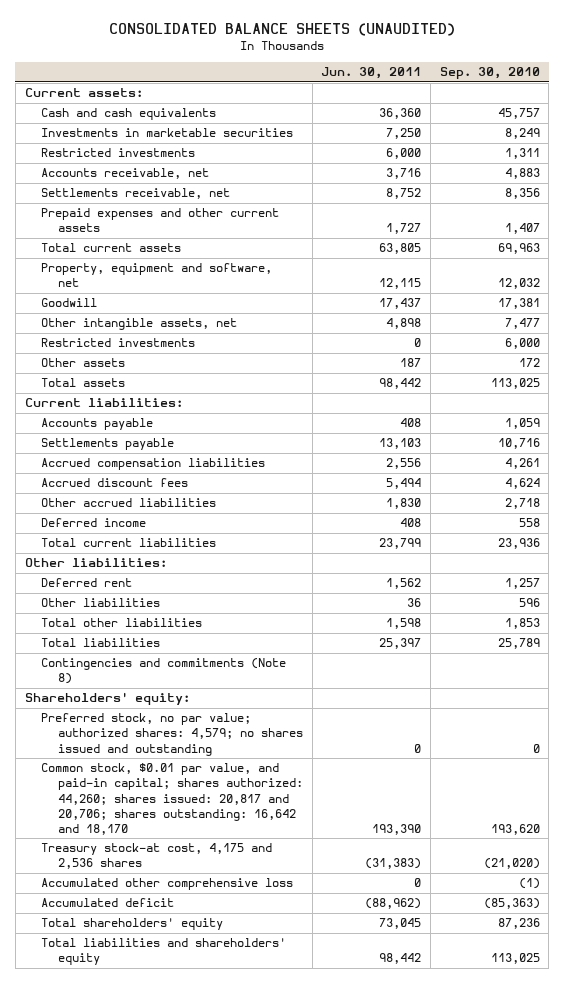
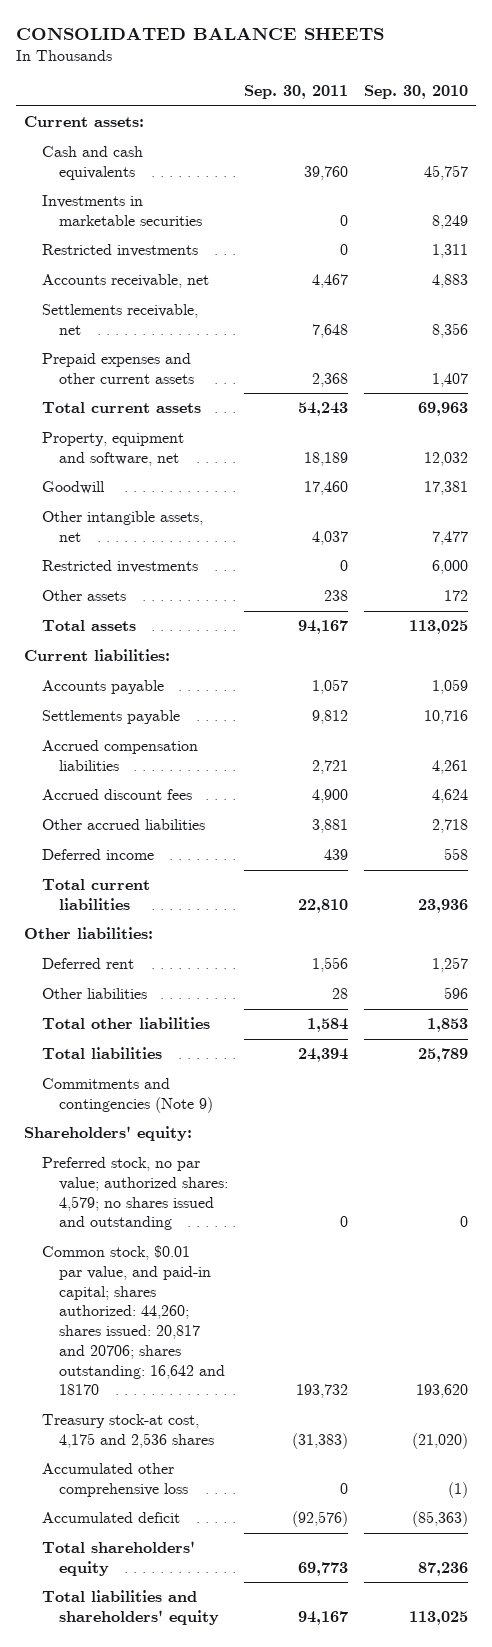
- CONSOLIDATED BALANCE SHEETS (UNAUDITED)
+ CONSOLIDATED BALANCE SHEETS
- | Jun. 30, 2011 | Sep. 30, 2010
+ | Sep. 30, 2011 | Sep. 30, 2010
- Contingencies and commitments (Note 8)
+ Commitments and contingencies (Note 9)
- Common stock, $0.01 par value, and paid-in capital; shares authorized: 44,260; shares issued: 20,817 and 20,706; shares outstanding: 16,642 and 18,170 | 193,390 | 193,620
+ Common stock, $0.01 par value, and paid-in capital; shares authorized: 44,260; shares issued: 20,817 and 20706; shares outstanding: 16,642 and 18170 | 193,732 | 193,620

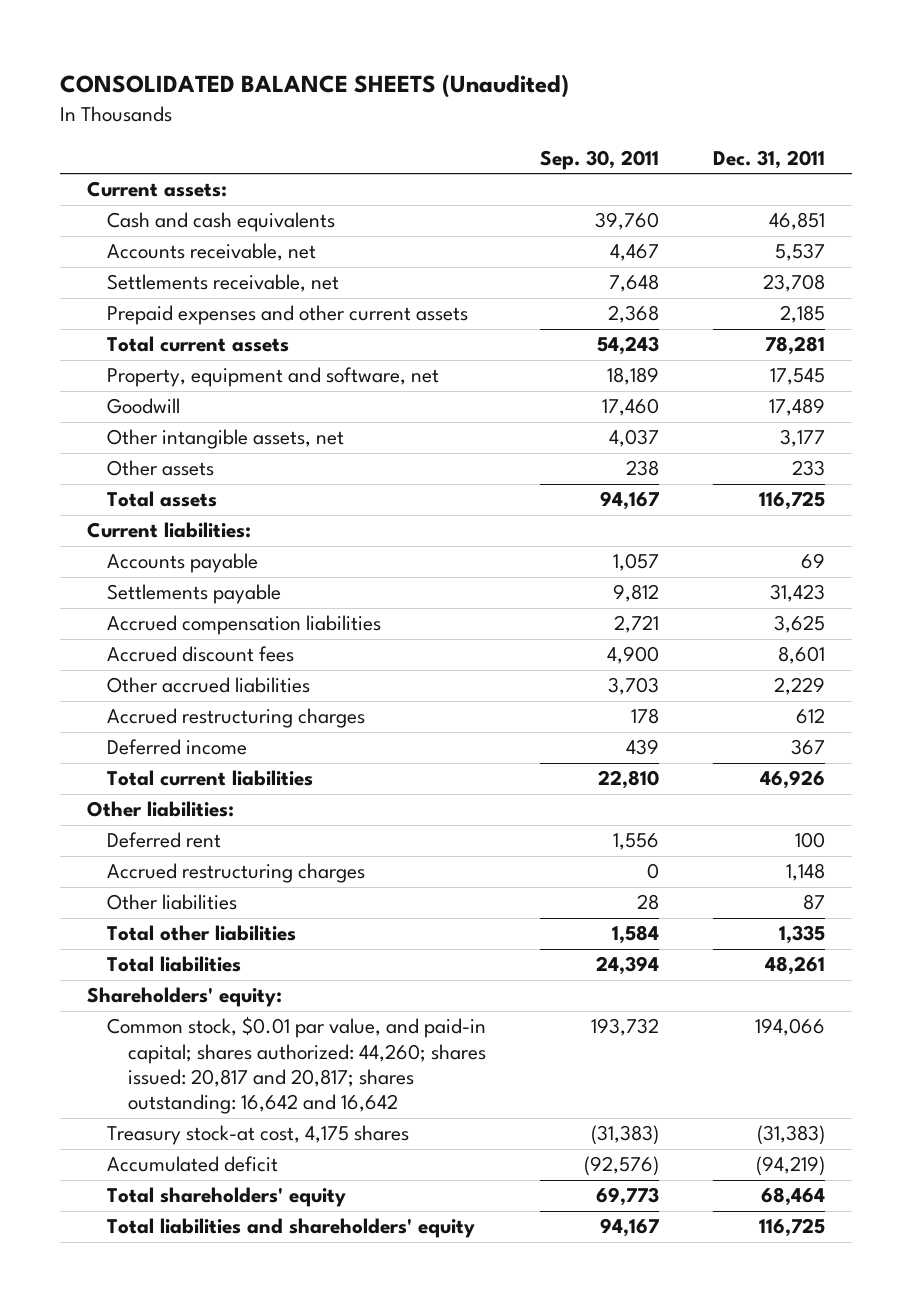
- CONSOLIDATED BALANCE SHEETS
+ CONSOLIDATED BALANCE SHEETS (Unaudited)
- | Sep. 30, 2011 | Sep. 30, 2010
+ | Sep. 30, 2011 | Dec. 31, 2011
- Investments in marketable securities | 0 | 8,249
- Restricted investments | 0 | 1,311
- Restricted investments | 0 | 6,000
- Other accrued liabilities | 3,881 | 2,718
+ Other accrued liabilities | 3,703 | 2,229
+ Accrued restructuring charges | 178 | 612
+ Accrued restructuring charges | 0 | 1,148
- Commitments and contingencies (Note 9)
- Preferred stock, no par value; authorized shares: 4,579; no shares issued and outstanding | 0 | 0
- Common stock, $0.01 par value, and paid-in capital; shares authorized: 44,260; shares issued: 20,817 and 20706; shares outstanding: 16,642 and 18170 | 193,732 | 193,620
- Treasury stock-at cost, 4,175 and 2,536 shares | (31,383) | (21,020)
- Accumulated other comprehensive loss | 0 | (1)
+ Common stock, $0.01 par value, and paid-in capital; shares authorized: 44,260; shares issued: 20,817 and 20,817; shares outstanding: 16,642 and 16,642 | 193,732 | 194,066
+ Treasury stock-at cost, 4,175 shares | (31,383) | (31,383)

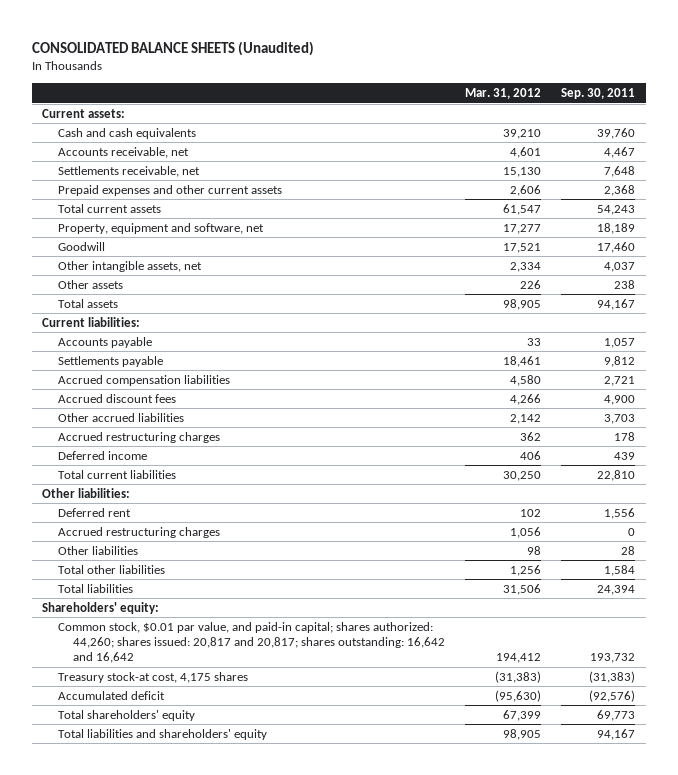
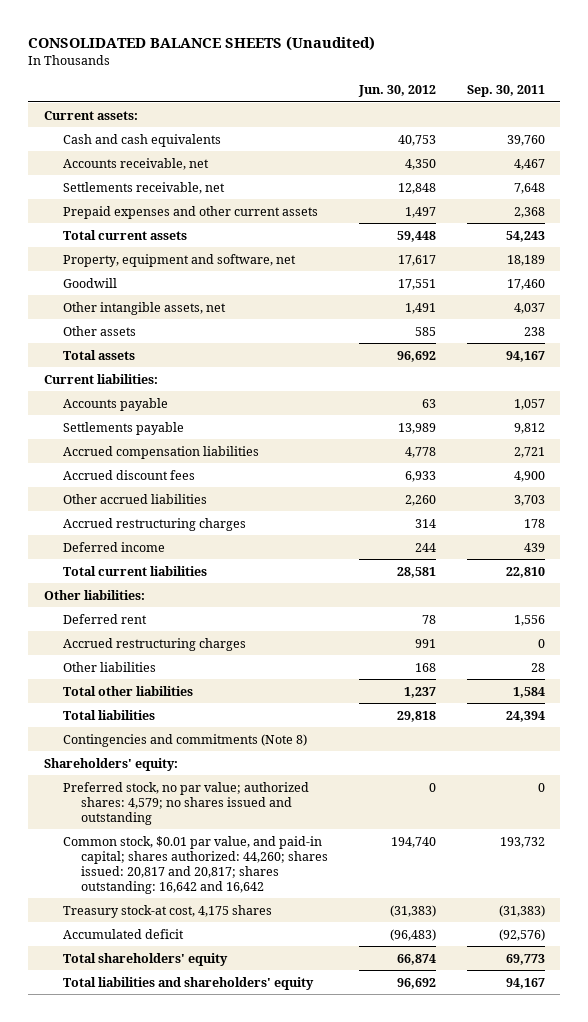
- | Mar. 31, 2012 | Sep. 30, 2011
+ | Jun. 30, 2012 | Sep. 30, 2011
+ Contingencies and commitments (Note 8)
+ Preferred stock, no par value; authorized shares: 4,579; no shares issued and outstanding | 0 | 0

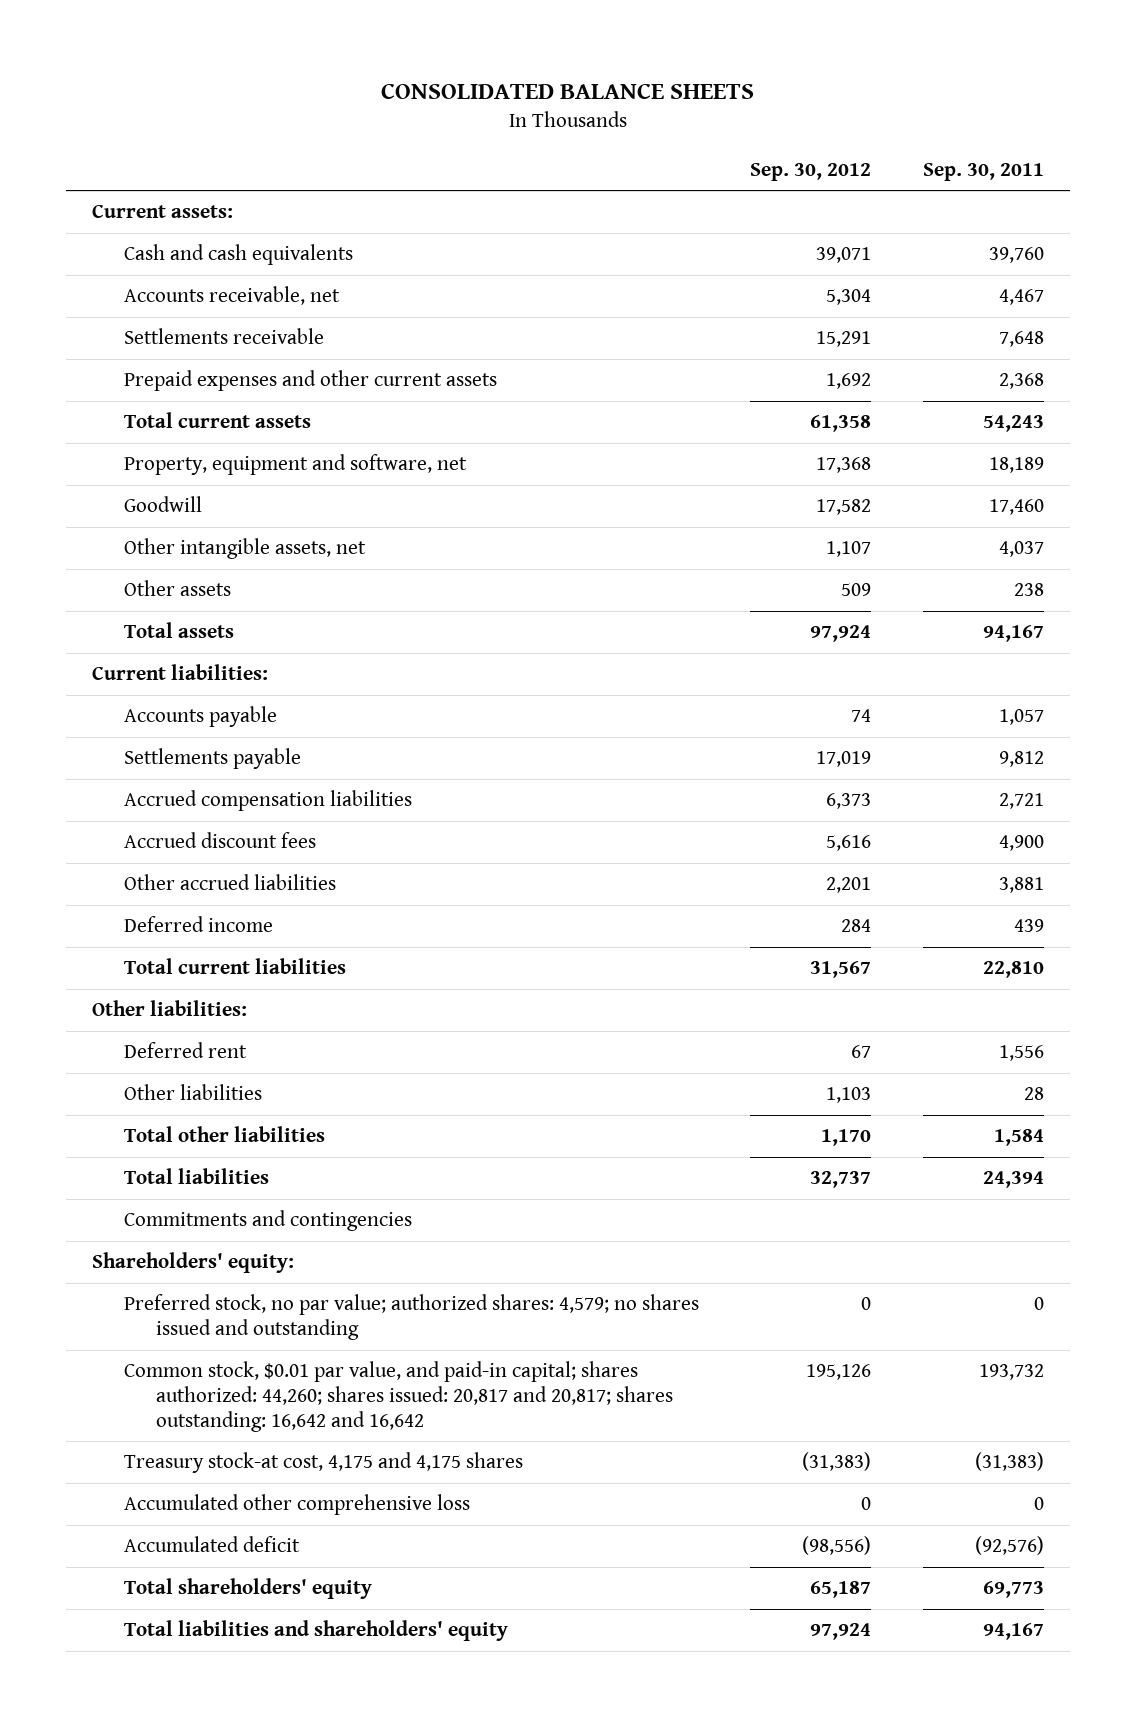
- CONSOLIDATED BALANCE SHEETS (Unaudited)
+ CONSOLIDATED BALANCE SHEETS
- | Jun. 30, 2012 | Sep. 30, 2011
+ | Sep. 30, 2012 | Sep. 30, 2011
- Settlements receivable, net | 12,848 | 7,648
+ Settlements receivable | 15,291 | 7,648
- Other accrued liabilities | 2,260 | 3,703
- Accrued restructuring charges | 314 | 178
+ Other accrued liabilities | 2,201 | 3,881
- Accrued restructuring charges | 991 | 0
- Contingencies and commitments (Note 8)
+ Commitments and contingencies
- Treasury stock-at cost, 4,175 shares | (31,383) | (31,383)
+ Treasury stock-at cost, 4,175 and 4,175 shares | (31,383) | (31,383)
+ Accumulated other comprehensive loss | 0 | 0

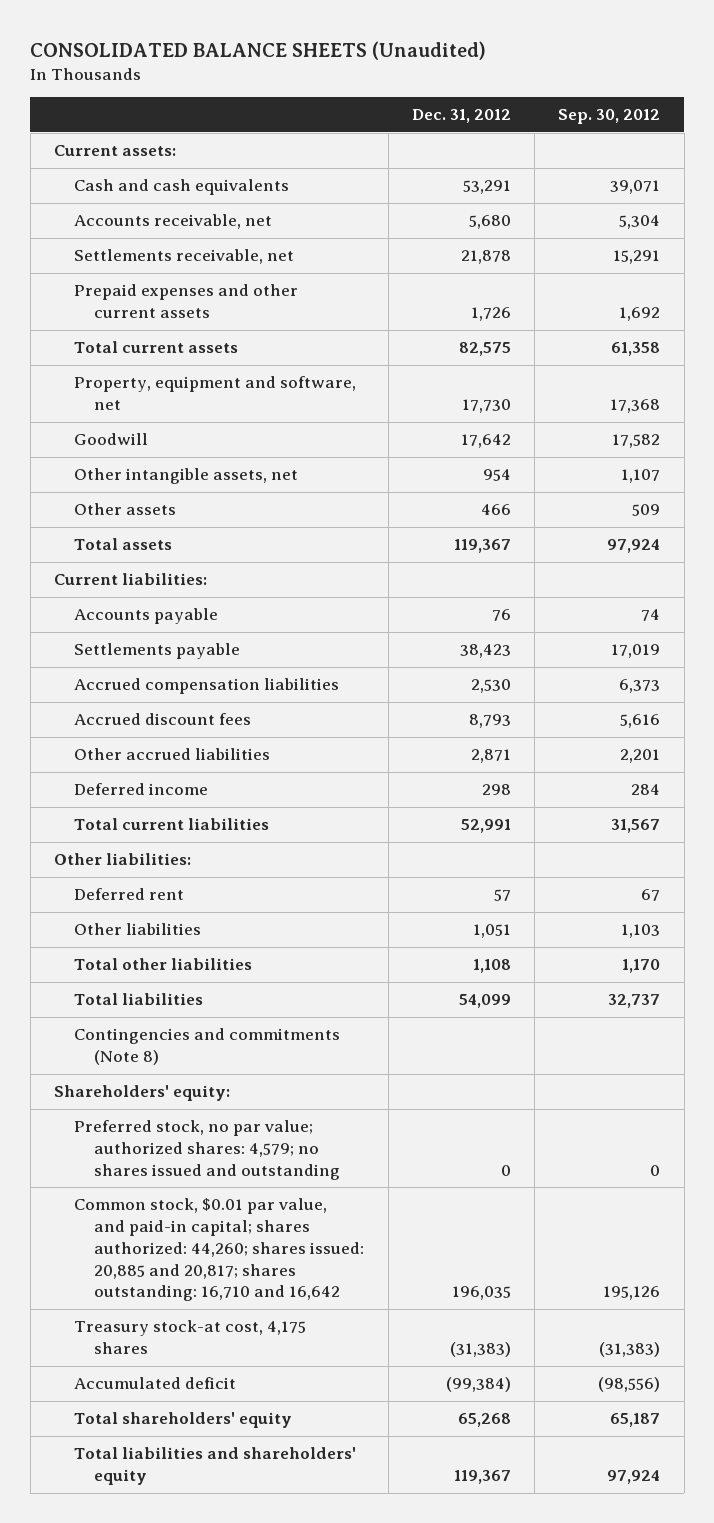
- CONSOLIDATED BALANCE SHEETS
+ CONSOLIDATED BALANCE SHEETS (Unaudited)
- | Sep. 30, 2012 | Sep. 30, 2011
+ | Dec. 31, 2012 | Sep. 30, 2012
- Settlements receivable | 15,291 | 7,648
+ Settlements receivable, net | 21,878 | 15,291
- Commitments and contingencies
+ Contingencies and commitments (Note 8)
- Common stock, $0.01 par value, and paid-in capital; shares authorized: 44,260; shares issued: 20,817 and 20,817; shares outstanding: 16,642 and 16,642 | 195,126 | 193,732
- Treasury stock-at cost, 4,175 and 4,175 shares | (31,383) | (31,383)
- Accumulated other comprehensive loss | 0 | 0
+ Common stock, $0.01 par value, and paid-in capital; shares authorized: 44,260; shares issued: 20,885 and 20,817; shares outstanding: 16,710 and 16,642 | 196,035 | 195,126
+ Treasury stock-at cost, 4,175 shares | (31,383) | (31,383)

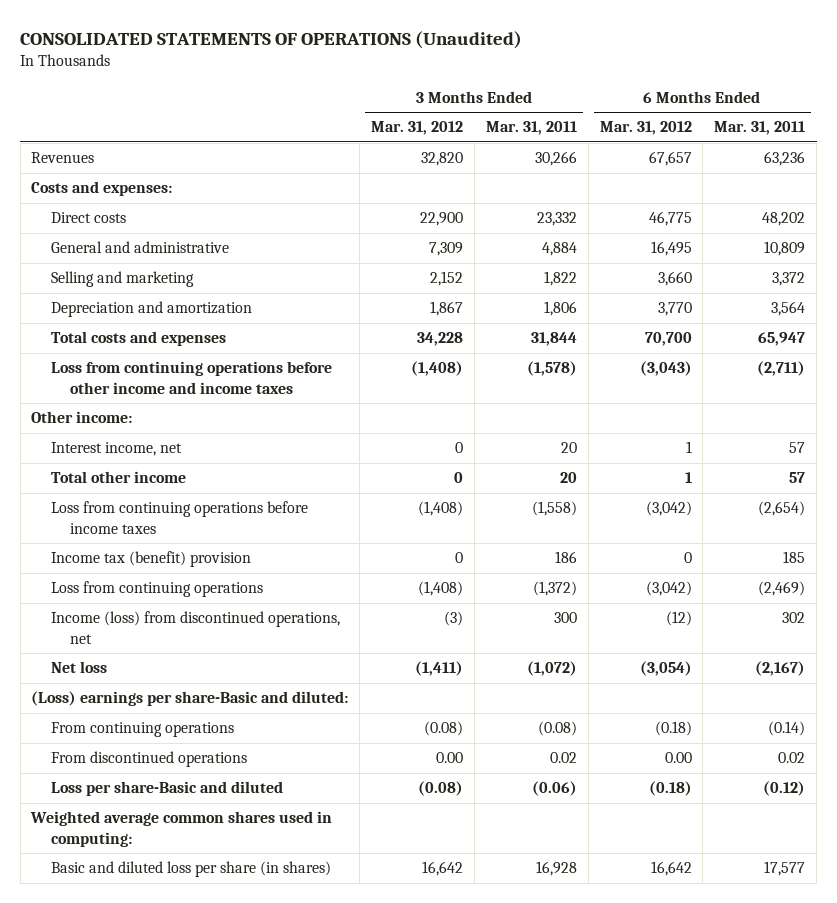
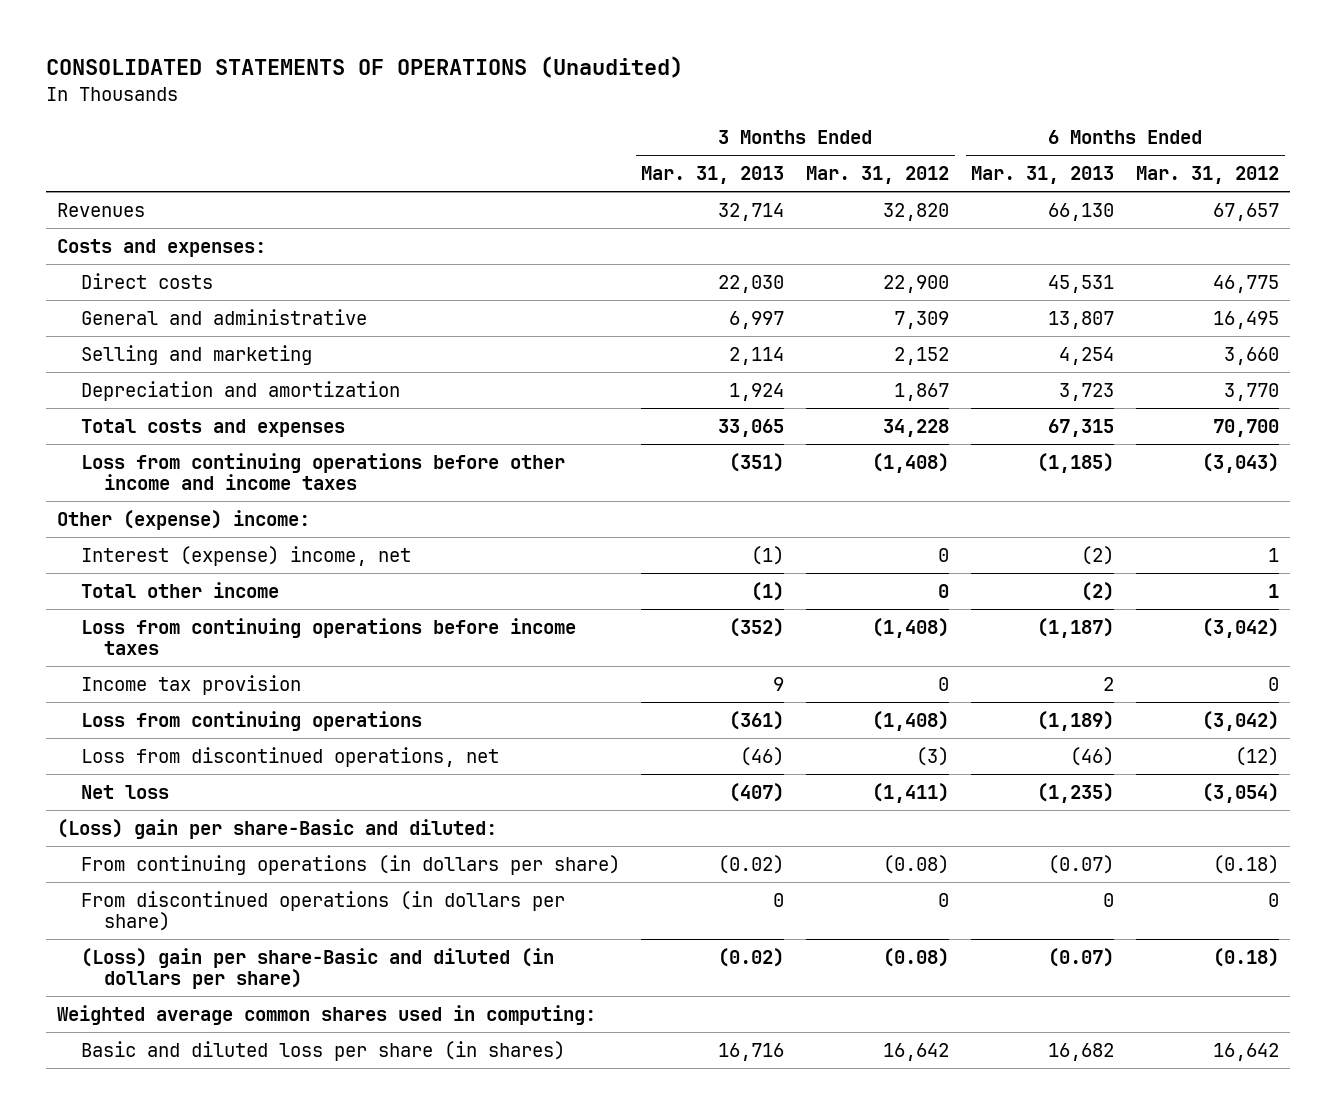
- | 3 Months Ended Mar. 31, 2012 | 3 Months Ended Mar. 31, 2011 | 6 Months Ended Mar. 31, 2012 | 6 Months Ended Mar. 31, 2011
+ | 3 Months Ended Mar. 31, 2013 | 3 Months Ended Mar. 31, 2012 | 6 Months Ended Mar. 31, 2013 | 6 Months Ended Mar. 31, 2012
- Other income:
- Interest income, net | 0 | 20 | 1 | 57
+ Other (expense) income:
+ Interest (expense) income, net | (1) | 0 | (2) | 1
- Income tax (benefit) provision | 0 | 186 | 0 | 185
+ Income tax provision | 9 | 0 | 2 | 0
- Income (loss) from discontinued operations, net | (3) | 300 | (12) | 302
+ Loss from discontinued operations, net | (46) | (3) | (46) | (12)
- (Loss) earnings per share-Basic and diluted:
- From continuing operations | (0.08) | (0.08) | (0.18) | (0.14)
- From discontinued operations | 0.00 | 0.02 | 0.00 | 0.02
- Loss per share-Basic and diluted | (0.08) | (0.06) | (0.18) | (0.12)
+ (Loss) gain per share-Basic and diluted:
+ From continuing operations (in dollars per share) | (0.02) | (0.08) | (0.07) | (0.18)
+ From discontinued operations (in dollars per share) | 0 | 0 | 0 | 0
+ (Loss) gain per share-Basic and diluted (in dollars per share) | (0.02) | (0.08) | (0.07) | (0.18)

